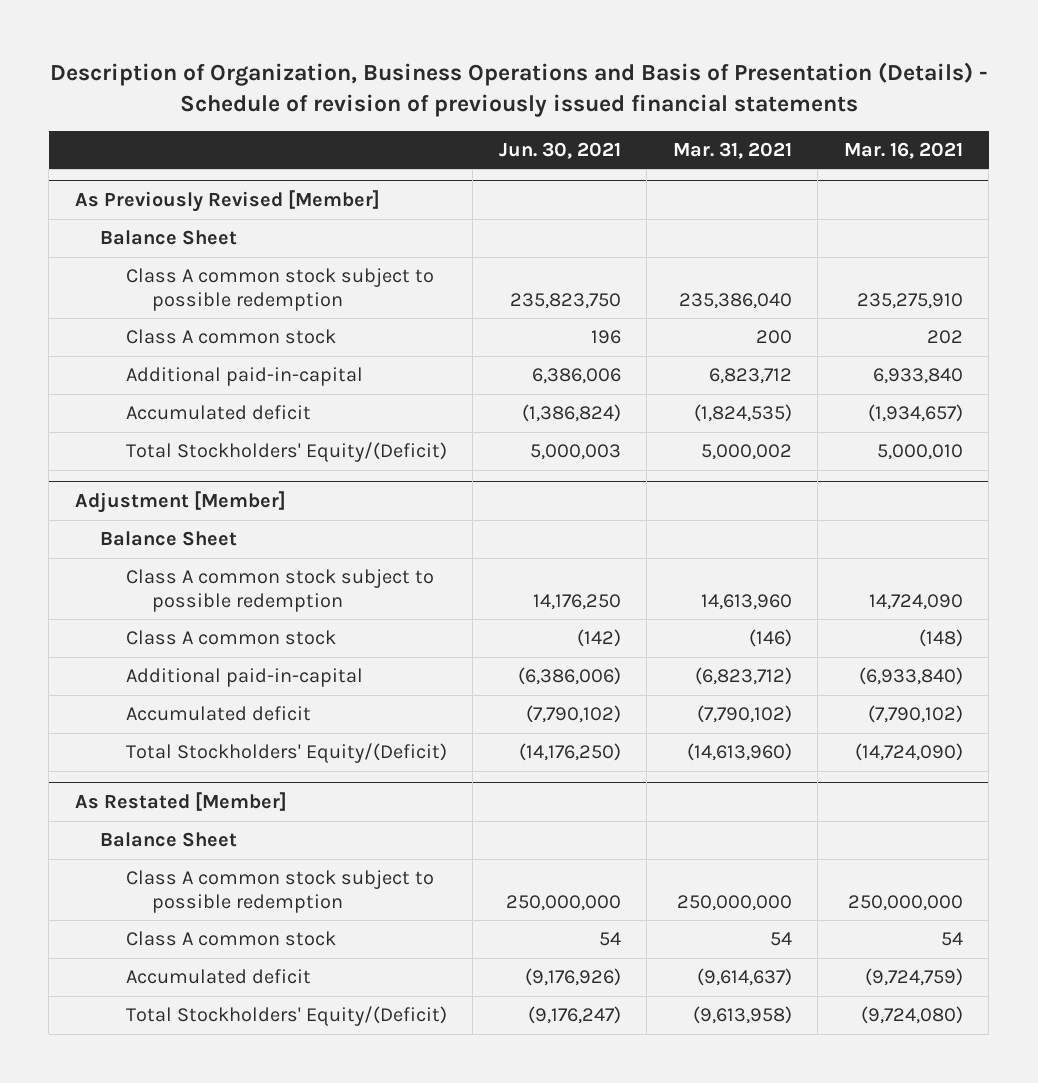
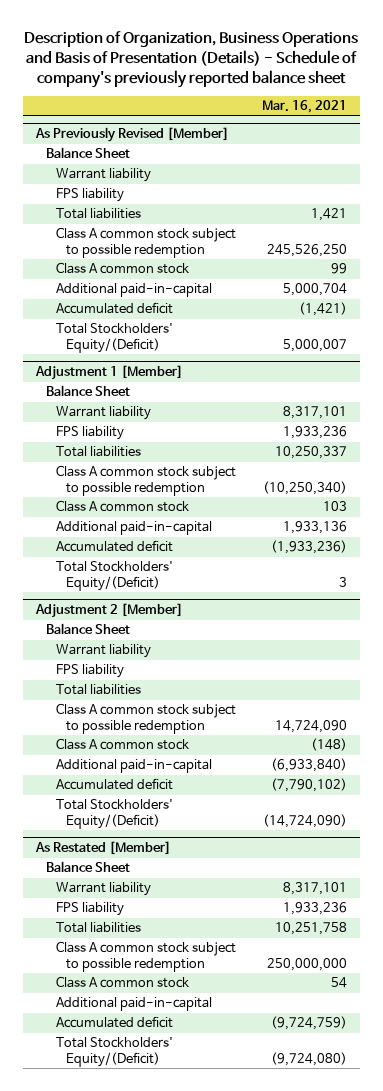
- Description of Organization, Business Operations and Basis of Presentation (Details) - Schedule of revision of previously issued financial statements
+ Description of Organization, Business Operations and Basis of Presentation (Details) - Schedule of company's previously reported balance sheet
- | Jun. 30, 2021 | Mar. 31, 2021 | Mar. 16, 2021
+ | Mar. 16, 2021
@ As Previously Revised [Member]
- Class A common stock subject to possible redemption | 235,823,750 | 235,386,040 | 235,275,910
- Class A common stock | 196 | 200 | 202
- Additional paid-in-capital | 6,386,006 | 6,823,712 | 6,933,840
- Accumulated deficit | (1,386,824) | (1,824,535) | (1,934,657)
- Total Stockholders' Equity/(Deficit) | 5,000,003 | 5,000,002 | 5,000,010
- Adjustment [Member]
@ As Previously Revised [Member]
+ Warrant liability
+ FPS liability
+ Total liabilities | 1,421
+ Class A common stock subject to possible redemption | 245,526,250
+ Class A common stock | 99
+ Additional paid-in-capital | 5,000,704
+ Accumulated deficit | (1,421)
+ Total Stockholders' Equity/(Deficit) | 5,000,007
+ Adjustment 1 [Member]
+ Warrant liability | 8,317,101
+ FPS liability | 1,933,236
+ Total liabilities | 10,250,337
+ Class A common stock subject to possible redemption | (10,250,340)
+ Class A common stock | 103
+ Additional paid-in-capital | 1,933,136
+ Accumulated deficit | (1,933,236)
+ Total Stockholders' Equity/(Deficit) | 3
+ Adjustment 2 [Member]
+ Balance Sheet
+ Warrant liability
+ FPS liability
+ Total liabilities
@ As Restated [Member]
+ Warrant liability | 8,317,101
+ FPS liability | 1,933,236
+ Total liabilities | 10,251,758
+ Additional paid-in-capital

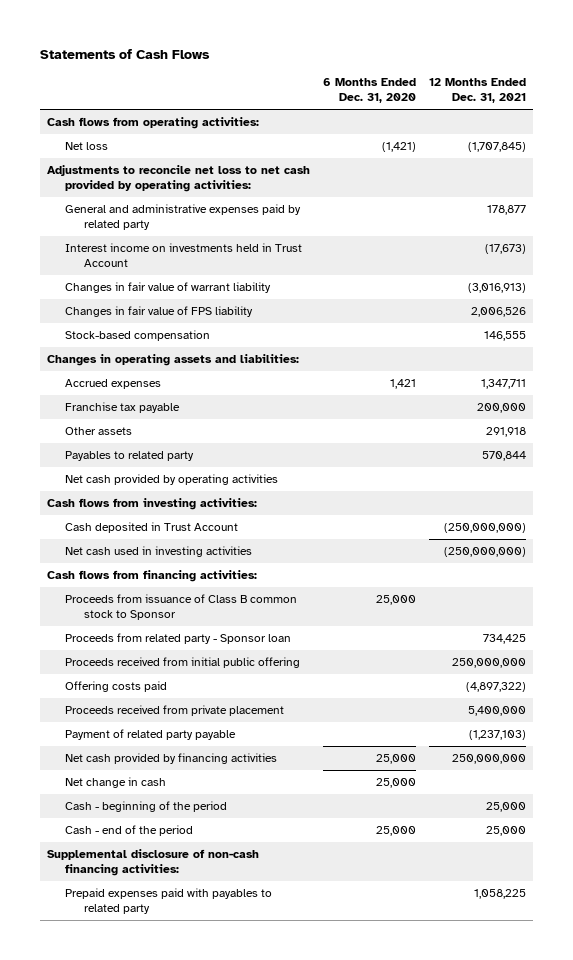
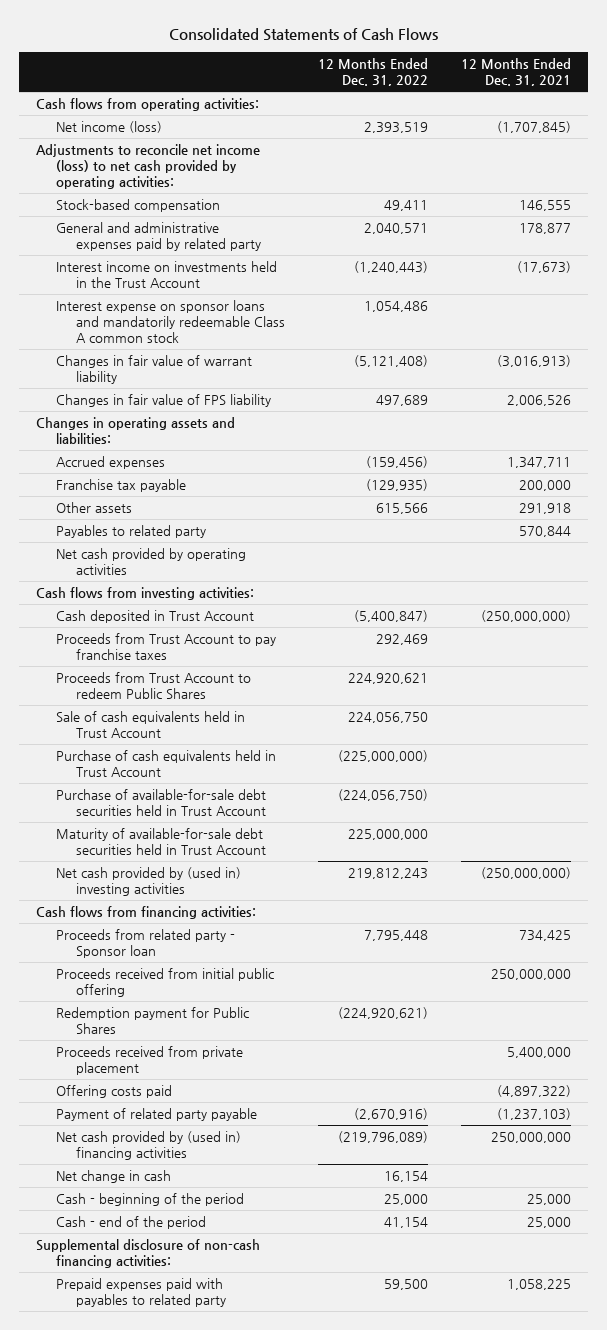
- Statements of Cash Flows
+ Consolidated Statements of Cash Flows
- | 6 Months Ended Dec. 31, 2020 | 12 Months Ended Dec. 31, 2021
+ | 12 Months Ended Dec. 31, 2022 | 12 Months Ended Dec. 31, 2021
- Net loss | (1,421) | (1,707,845)
- Adjustments to reconcile net loss to net cash provided by operating activities:
+ Net income (loss) | 2,393,519 | (1,707,845)
+ Adjustments to reconcile net income (loss) to net cash provided by operating activities:
moved up: Stock-based compensation | 49,411 | 146,555
- Interest income on investments held in Trust Account | | (17,673)
+ Interest income on investments held in the Trust Account | (1,240,443) | (17,673)
+ Interest expense on sponsor loans and mandatorily redeemable Class A common stock | 1,054,486 |
- Net cash used in investing activities | | (250,000,000)
+ Proceeds from Trust Account to pay franchise taxes | 292,469 |
+ Proceeds from Trust Account to redeem Public Shares | 224,920,621 |
+ Sale of cash equivalents held in Trust Account | 224,056,750 |
+ Purchase of cash equivalents held in Trust Account | (225,000,000) |
+ Purchase of available-for-sale debt securities held in Trust Account | (224,056,750) |
+ Maturity of available-for-sale debt securities held in Trust Account | 225,000,000 |
+ Net cash provided by (used in) investing activities | 219,812,243 | (250,000,000)
- Proceeds from issuance of Class B common stock to Sponsor | 25,000 |
+ Redemption payment for Public Shares | (224,920,621) |
moved down: Offering costs paid | | (4,897,322)
- Net cash provided by financing activities | 25,000 | 250,000,000
+ Net cash provided by (used in) financing activities | (219,796,089) | 250,000,000

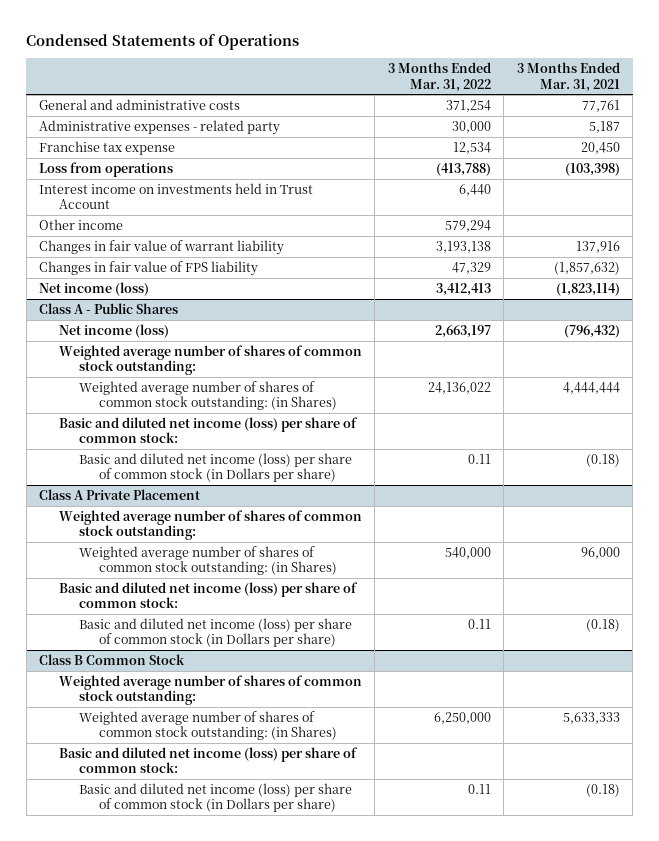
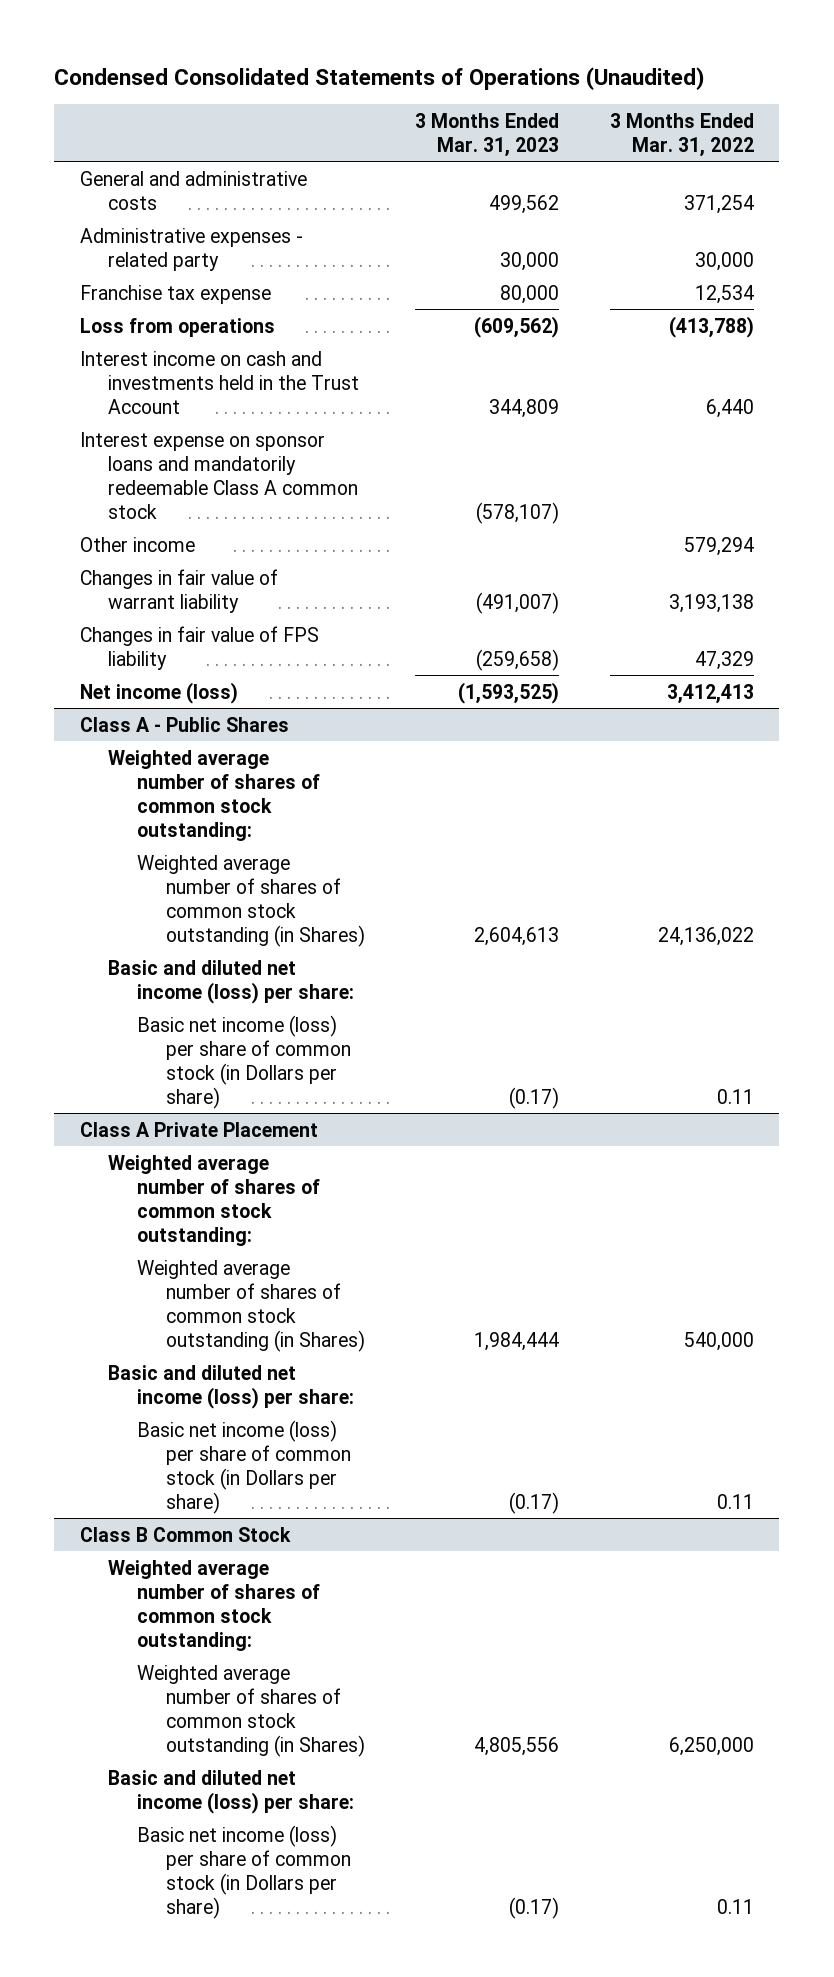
- Condensed Statements of Operations
+ Condensed Consolidated Statements of Operations (Unaudited)
- | 3 Months Ended Mar. 31, 2022 | 3 Months Ended Mar. 31, 2021
+ | 3 Months Ended Mar. 31, 2023 | 3 Months Ended Mar. 31, 2022
- Interest income on investments held in Trust Account | 6,440 |
+ Interest income on cash and investments held in the Trust Account | 344,809 | 6,440
+ Interest expense on sponsor loans and mandatorily redeemable Class A common stock | (578,107) |
@ Class A - Public Shares
- Net income (loss) | 2,663,197 | (796,432)
- Weighted average number of shares of common stock outstanding: (in Shares) | 24,136,022 | 4,444,444
- Basic and diluted net income (loss) per share of common stock:
- Basic and diluted net income (loss) per share of common stock (in Dollars per share) | 0.11 | (0.18)
+ Weighted average number of shares of common stock outstanding (in Shares) | 2,604,613 | 24,136,022
+ Basic and diluted net income (loss) per share:
+ Basic net income (loss) per share of common stock (in Dollars per share) | (0.17) | 0.11
@ Class A Private Placement
- Weighted average number of shares of common stock outstanding: (in Shares) | 540,000 | 96,000
- Basic and diluted net income (loss) per share of common stock:
- Basic and diluted net income (loss) per share of common stock (in Dollars per share) | 0.11 | (0.18)
+ Weighted average number of shares of common stock outstanding (in Shares) | 1,984,444 | 540,000
+ Basic and diluted net income (loss) per share:
+ Basic net income (loss) per share of common stock (in Dollars per share) | (0.17) | 0.11
@ Class B Common Stock
- Weighted average number of shares of common stock outstanding: (in Shares) | 6,250,000 | 5,633,333
- Basic and diluted net income (loss) per share of common stock:
- Basic and diluted net income (loss) per share of common stock (in Dollars per share) | 0.11 | (0.18)
+ Weighted average number of shares of common stock outstanding (in Shares) | 4,805,556 | 6,250,000
+ Basic and diluted net income (loss) per share:
+ Basic net income (loss) per share of common stock (in Dollars per share) | (0.17) | 0.11

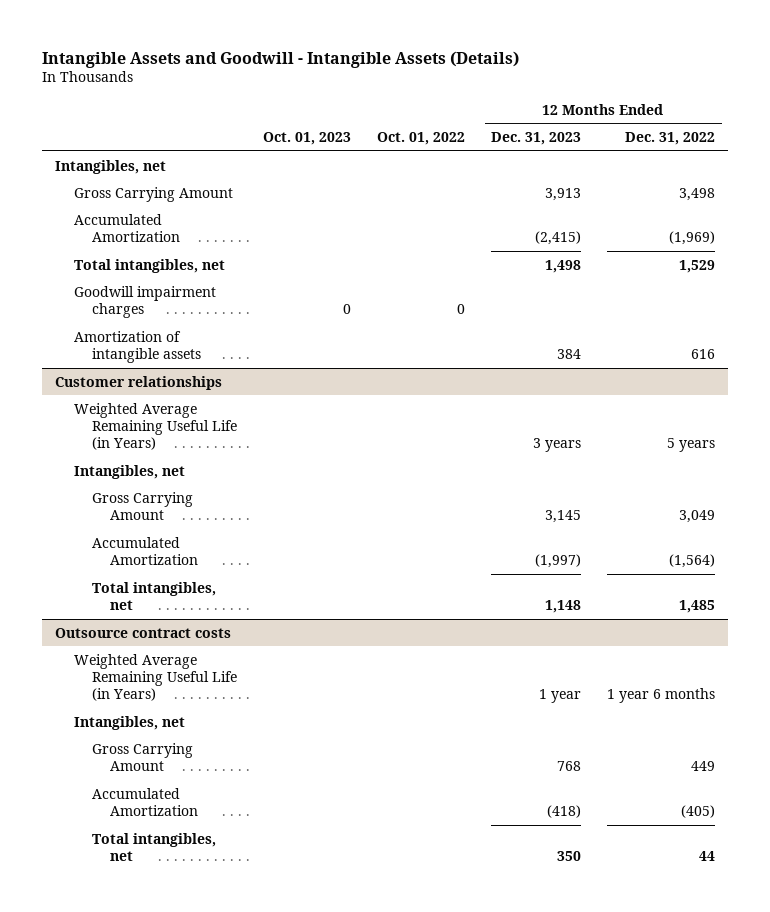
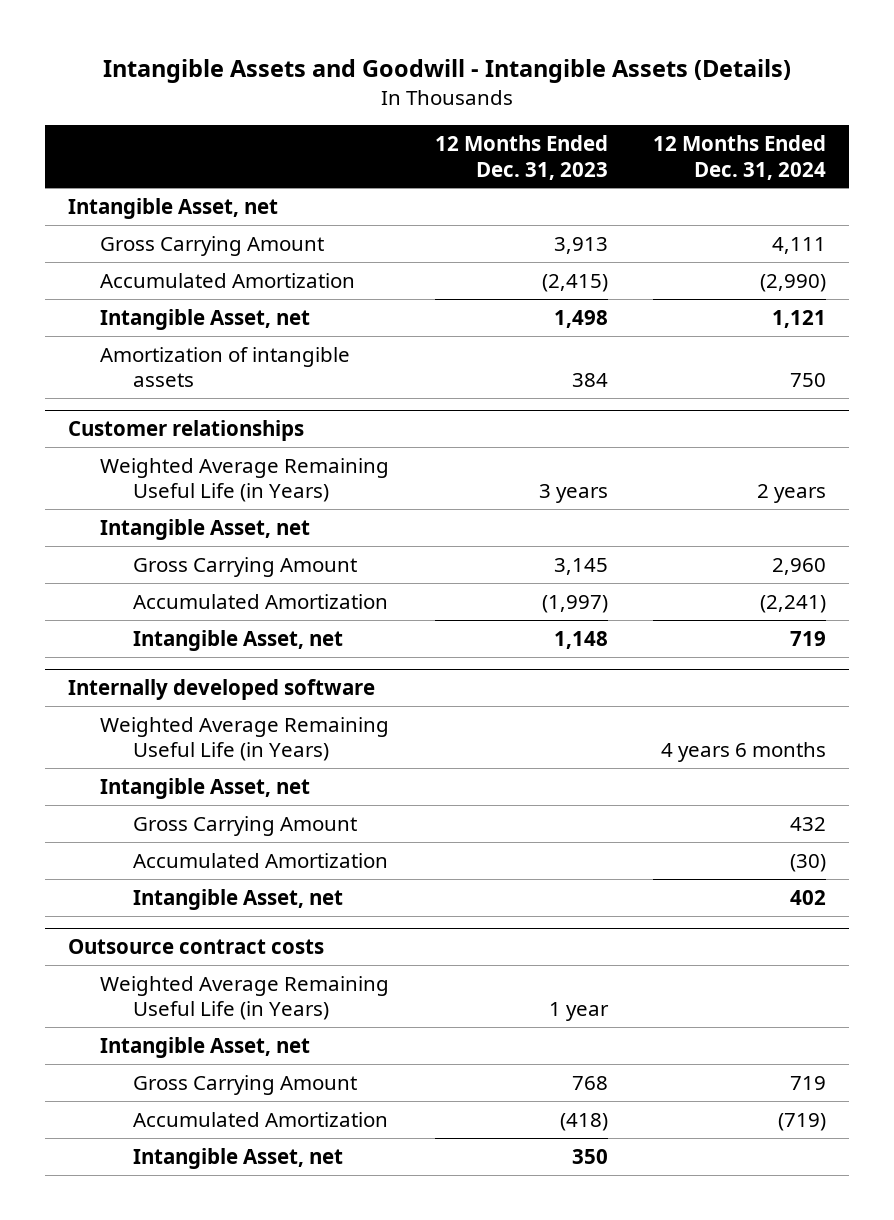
- | Oct. 01, 2023 | Oct. 01, 2022 | 12 Months Ended Dec. 31, 2023 | 12 Months Ended Dec. 31, 2022
+ | 12 Months Ended Dec. 31, 2023 | 12 Months Ended Dec. 31, 2024
- Intangibles, net
+ Intangible Asset, net
- Total intangibles, net | | | 1,498 | 1,529
- Goodwill impairment charges | 0 | 0 | |
+ Intangible Asset, net | 1,498 | 1,121
@ Customer relationships
- Intangibles, net
+ Intangible Asset, net
- Total intangibles, net | | | 1,148 | 1,485
+ Intangible Asset, net | 1,148 | 719
+ Internally developed software
+ Weighted Average Remaining Useful Life (in Years) | | 4 years 6 months
+ Intangible Asset, net
+ Gross Carrying Amount | | 432
+ Accumulated Amortization | | (30)
+ Intangible Asset, net | | 402
@ Outsource contract costs
- Intangibles, net
+ Intangible Asset, net
- Total intangibles, net | | | 350 | 44
+ Intangible Asset, net | 350 |

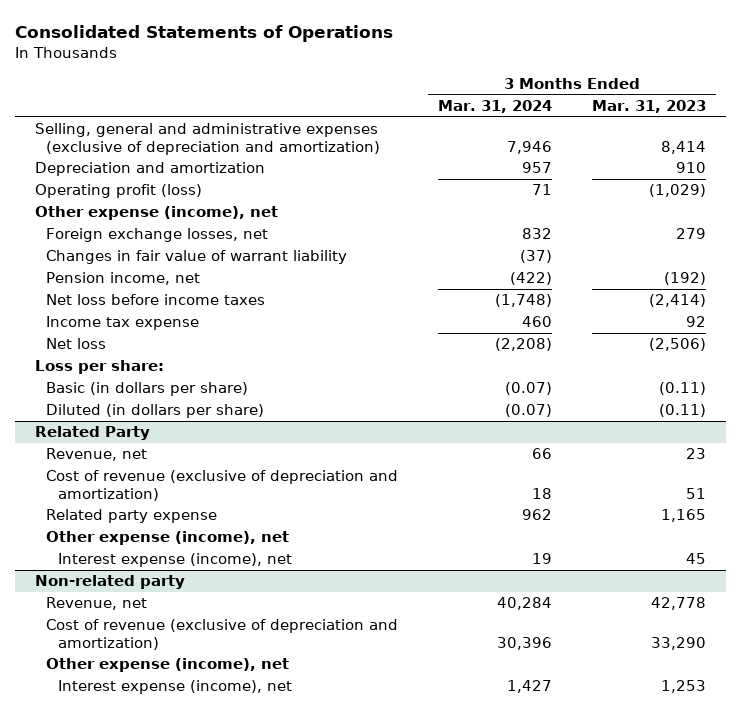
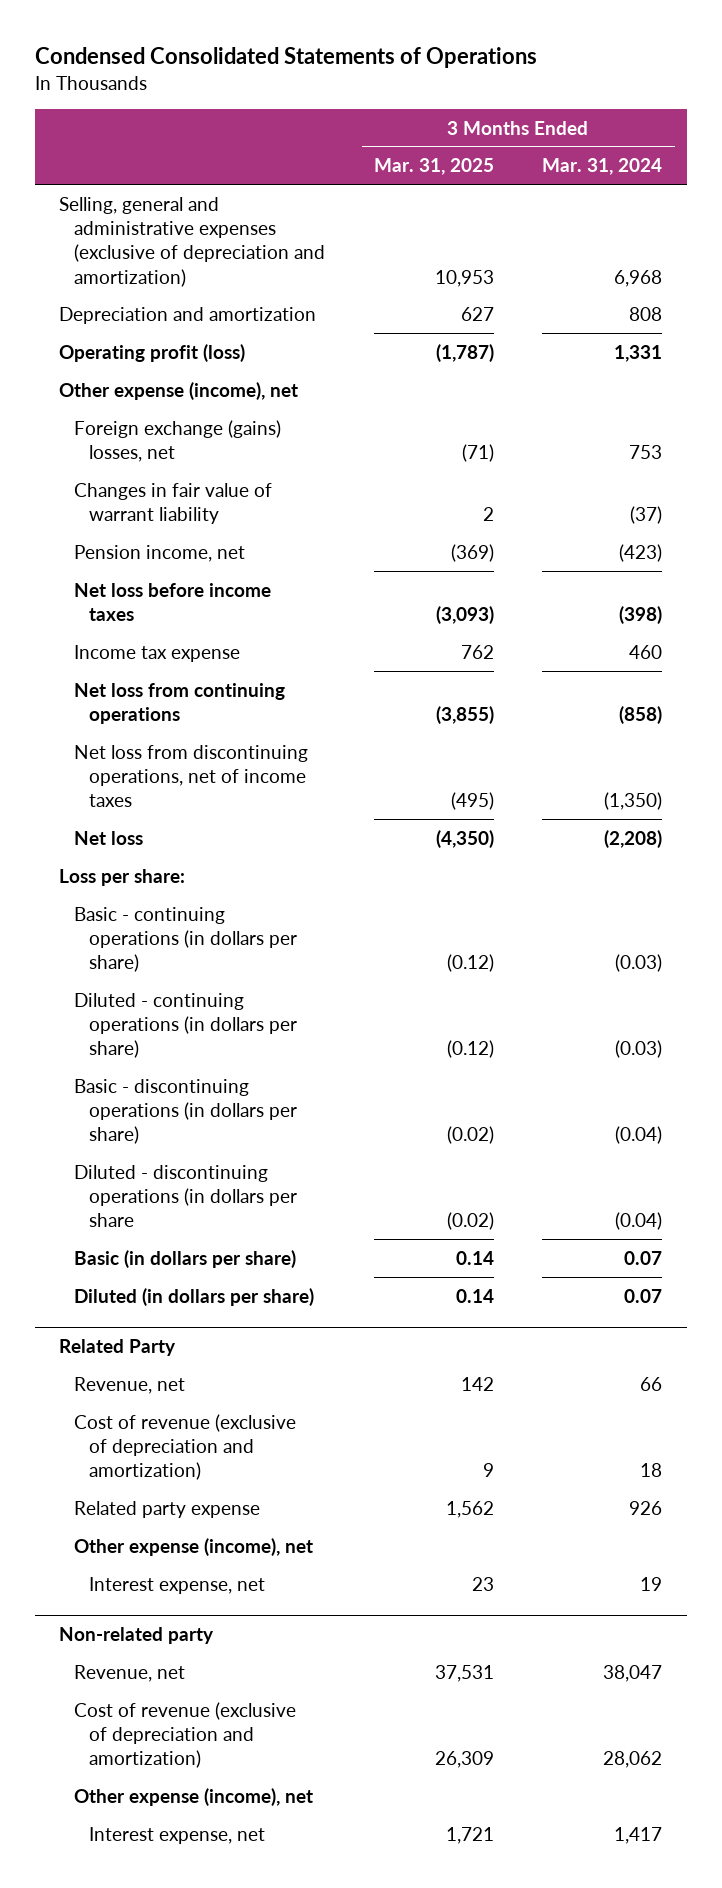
- Consolidated Statements of Operations
+ Condensed Consolidated Statements of Operations
- | 3 Months Ended Mar. 31, 2024 | 3 Months Ended Mar. 31, 2023
+ | 3 Months Ended Mar. 31, 2025 | 3 Months Ended Mar. 31, 2024
- Selling, general and administrative expenses (exclusive of depreciation and amortization) | 7,946 | 8,414
- Depreciation and amortization | 957 | 910
- Operating profit (loss) | 71 | (1,029)
+ Selling, general and administrative expenses (exclusive of depreciation and amortization) | 10,953 | 6,968
+ Depreciation and amortization | 627 | 808
+ Operating profit (loss) | (1,787) | 1,331
- Foreign exchange losses, net | 832 | 279
+ Foreign exchange (gains) losses, net | (71) | 753
- Pension income, net | (422) | (192)
- Net loss before income taxes | (1,748) | (2,414)
+ Pension income, net | (369) | (423)
+ Net loss before income taxes | (3,093) | (398)
+ Net loss from continuing operations | (3,855) | (858)
+ Net loss from discontinuing operations, net of income taxes | (495) | (1,350)
- Basic (in dollars per share) | (0.07) | (0.11)
- Diluted (in dollars per share) | (0.07) | (0.11)
+ Basic - continuing operations (in dollars per share) | (0.12) | (0.03)
+ Diluted - continuing operations (in dollars per share) | (0.12) | (0.03)
+ Basic - discontinuing operations (in dollars per share) | (0.02) | (0.04)
+ Diluted - discontinuing operations (in dollars per share | (0.02) | (0.04)
+ Basic (in dollars per share) | 0.14 | 0.07
+ Diluted (in dollars per share) | 0.14 | 0.07
@ Related Party
- Related party expense | 962 | 1,165
+ Related party expense | 1,562 | 926
- Interest expense (income), net | 19 | 45
+ Interest expense, net | 23 | 19
@ Non-related party
- Revenue, net | 40,284 | 42,778
- Cost of revenue (exclusive of depreciation and amortization) | 30,396 | 33,290
+ Revenue, net | 37,531 | 38,047
+ Cost of revenue (exclusive of depreciation and amortization) | 26,309 | 28,062
- Interest expense (income), net | 1,427 | 1,253
+ Interest expense, net | 1,721 | 1,417

